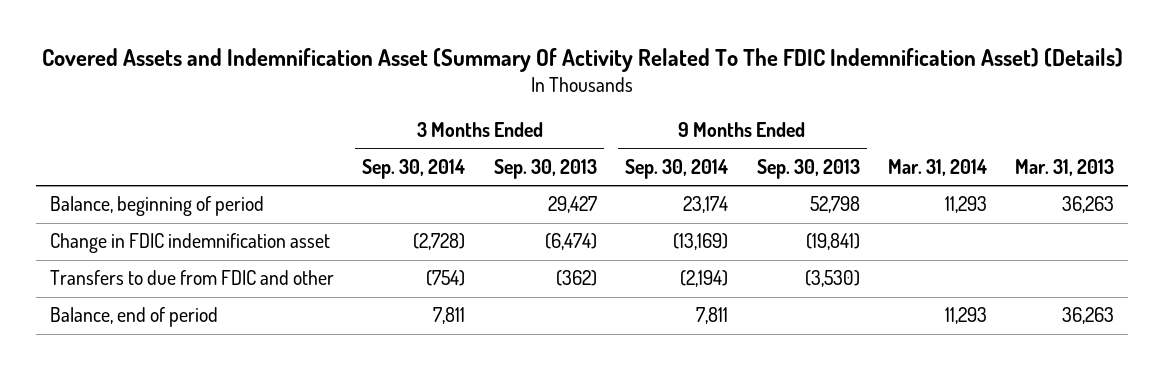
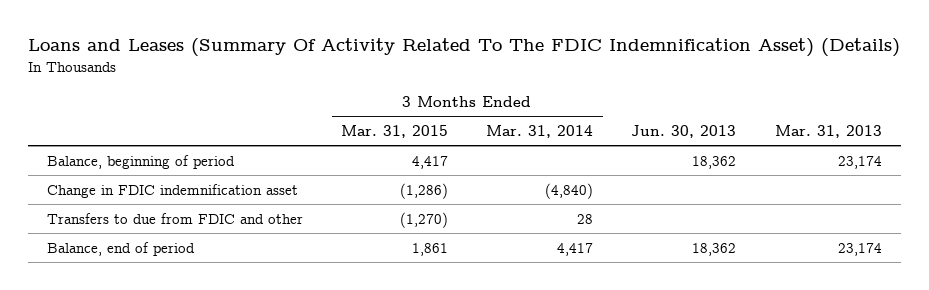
- Covered Assets and Indemnification Asset (Summary Of Activity Related To The FDIC Indemnification Asset) (Details)
+ Loans and Leases (Summary Of Activity Related To The FDIC Indemnification Asset) (Details)
- | 3 Months Ended Sep. 30, 2014 | 3 Months Ended Sep. 30, 2013 | 9 Months Ended Sep. 30, 2014 | 9 Months Ended Sep. 30, 2013 | Mar. 31, 2014 | Mar. 31, 2013
+ | 3 Months Ended Mar. 31, 2015 | 3 Months Ended Mar. 31, 2014 | Jun. 30, 2013 | Mar. 31, 2013
- Balance, beginning of period | | 29,427 | 23,174 | 52,798 | 11,293 | 36,263
+ Balance, beginning of period | 4,417 | | 18,362 | 23,174
- Balance, end of period | 7,811 | | 7,811 | | 11,293 | 36,263
+ Balance, end of period | 1,861 | 4,417 | 18,362 | 23,174

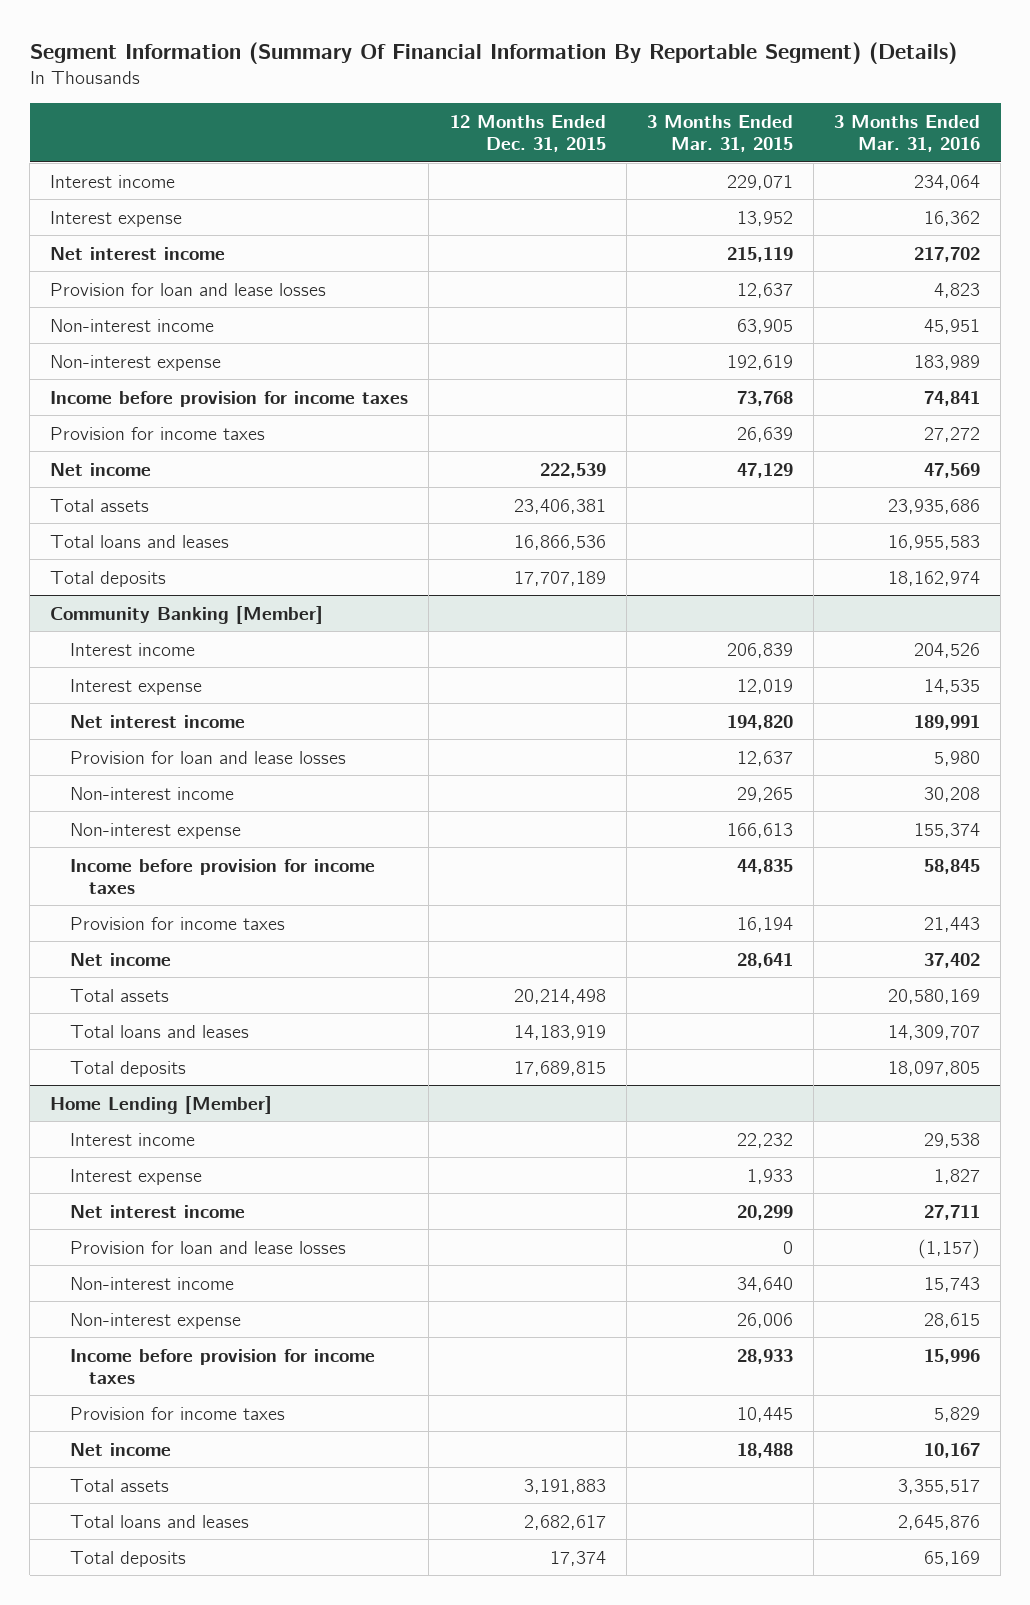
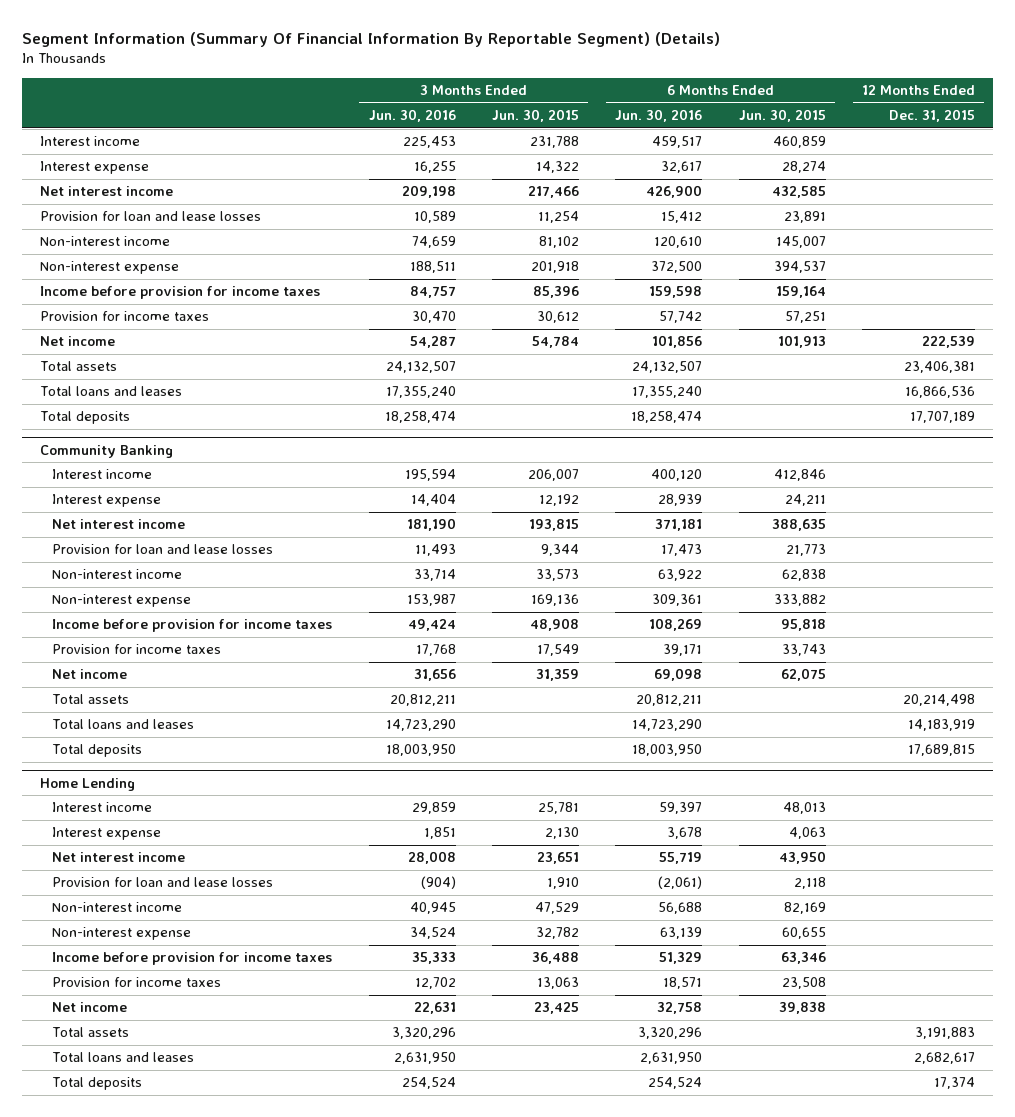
- | 12 Months Ended Dec. 31, 2015 | 3 Months Ended Mar. 31, 2015 | 3 Months Ended Mar. 31, 2016
+ | 3 Months Ended Jun. 30, 2016 | 3 Months Ended Jun. 30, 2015 | 6 Months Ended Jun. 30, 2016 | 6 Months Ended Jun. 30, 2015 | 12 Months Ended Dec. 31, 2015
- Community Banking [Member]
+ Community Banking
- Home Lending [Member]
+ Home Lending

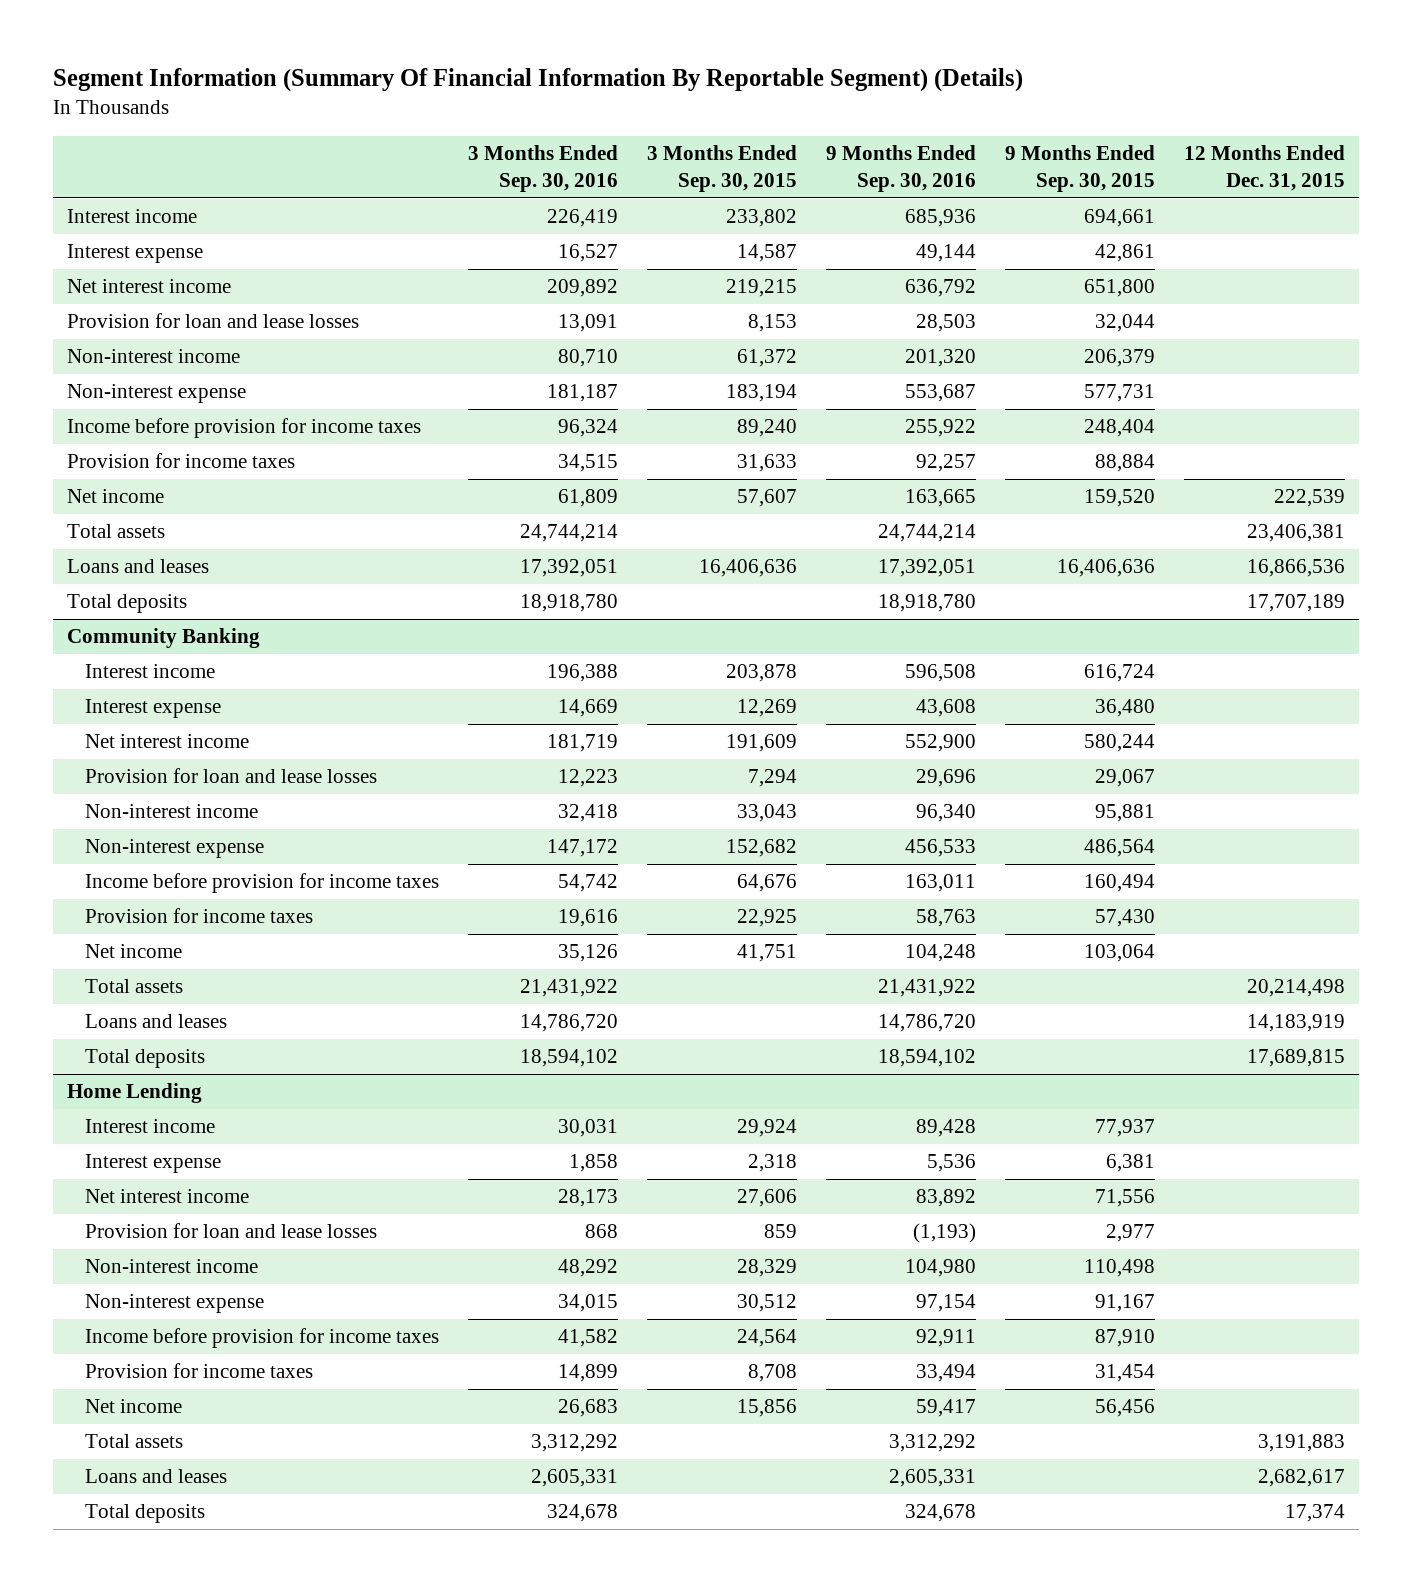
- | 3 Months Ended Jun. 30, 2016 | 3 Months Ended Jun. 30, 2015 | 6 Months Ended Jun. 30, 2016 | 6 Months Ended Jun. 30, 2015 | 12 Months Ended Dec. 31, 2015
+ | 3 Months Ended Sep. 30, 2016 | 3 Months Ended Sep. 30, 2015 | 9 Months Ended Sep. 30, 2016 | 9 Months Ended Sep. 30, 2015 | 12 Months Ended Dec. 31, 2015
- Total loans and leases | 17,355,240 | | 17,355,240 | | 16,866,536
+ Loans and leases | 17,392,051 | 16,406,636 | 17,392,051 | 16,406,636 | 16,866,536
@ Community Banking
- Total loans and leases | 14,723,290 | | 14,723,290 | | 14,183,919
+ Loans and leases | 14,786,720 | | 14,786,720 | | 14,183,919
@ Home Lending
- Total loans and leases | 2,631,950 | | 2,631,950 | | 2,682,617
+ Loans and leases | 2,605,331 | | 2,605,331 | | 2,682,617

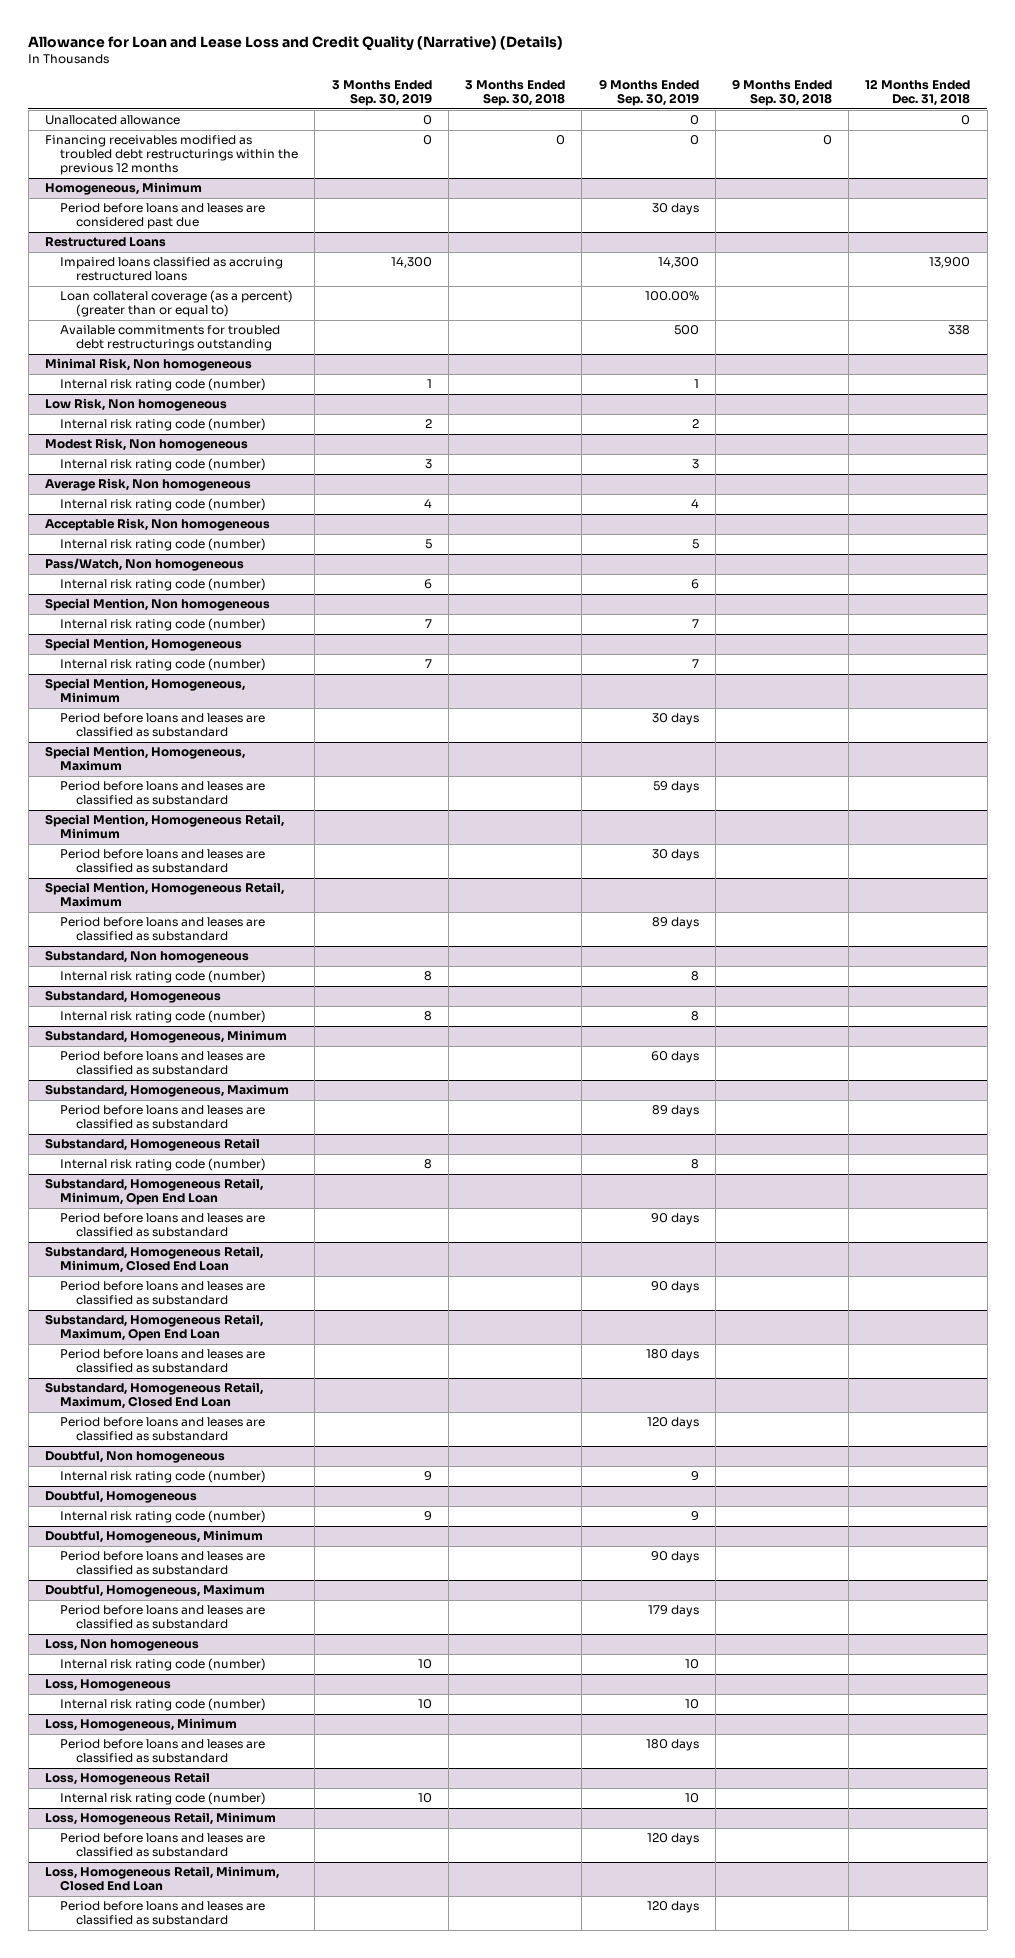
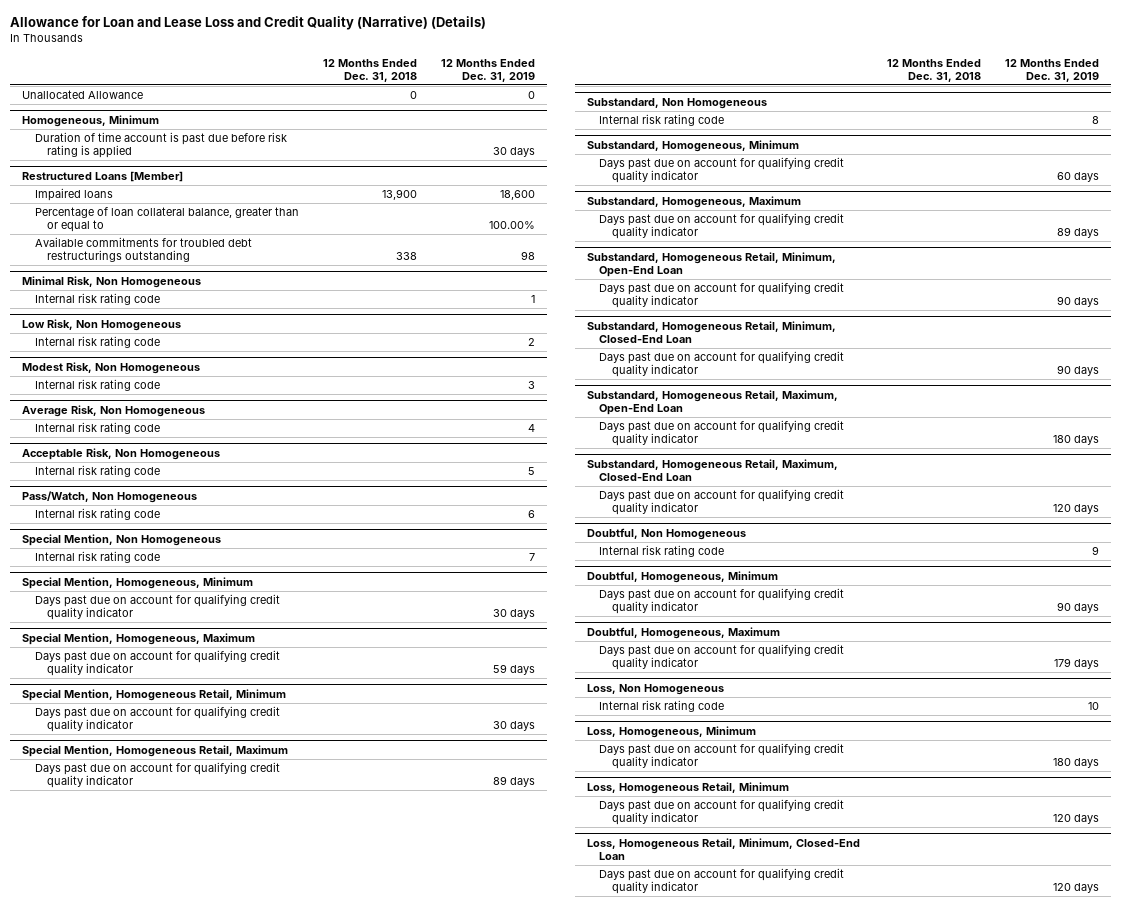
- | 3 Months Ended Sep. 30, 2019 | 3 Months Ended Sep. 30, 2018 | 9 Months Ended Sep. 30, 2019 | 9 Months Ended Sep. 30, 2018 | 12 Months Ended Dec. 31, 2018
+ | 12 Months Ended Dec. 31, 2018 | 12 Months Ended Dec. 31, 2019
- Unallocated allowance | 0 | | 0 | | 0
- Financing receivables modified as troubled debt restructurings within the previous 12 months | 0 | 0 | 0 | 0 |
+ Unallocated Allowance | 0 | 0
@ Homogeneous, Minimum
- Period before loans and leases are considered past due | | | 30 days | |
- Restructured Loans
- Impaired loans classified as accruing restructured loans | 14,300 | | 14,300 | | 13,900
- Loan collateral coverage (as a percent) (greater than or equal to) | | | 100.00% | |
@ Homogeneous, Minimum
+ Duration of time account is past due before risk rating is applied | | 30 days
+ Restructured Loans [Member]
+ Impaired loans | 13,900 | 18,600
+ Percentage of loan collateral balance, greater than or equal to | | 100.00%
- Minimal Risk, Non homogeneous
- Internal risk rating code (number) | 1 | | 1 | |
- Low Risk, Non homogeneous
- Internal risk rating code (number) | 2 | | 2 | |
- Modest Risk, Non homogeneous
- Internal risk rating code (number) | 3 | | 3 | |
- Average Risk, Non homogeneous
- Internal risk rating code (number) | 4 | | 4 | |
- Acceptable Risk, Non homogeneous
- Internal risk rating code (number) | 5 | | 5 | |
- Pass/Watch, Non homogeneous
- Internal risk rating code (number) | 6 | | 6 | |
- Special Mention, Non homogeneous
- Internal risk rating code (number) | 7 | | 7 | |
- Special Mention, Homogeneous
- Internal risk rating code (number) | 7 | | 7 | |
+ Minimal Risk, Non Homogeneous
+ Internal risk rating code | | 1
+ Low Risk, Non Homogeneous
+ Internal risk rating code | | 2
+ Modest Risk, Non Homogeneous
+ Internal risk rating code | | 3
+ Average Risk, Non Homogeneous
+ Internal risk rating code | | 4
+ Acceptable Risk, Non Homogeneous
+ Internal risk rating code | | 5
+ Pass/Watch, Non Homogeneous
+ Internal risk rating code | | 6
+ Special Mention, Non Homogeneous
+ Internal risk rating code | | 7
@ Special Mention, Homogeneous, Minimum
- Period before loans and leases are classified as substandard | | | 30 days | |
+ Days past due on account for qualifying credit quality indicator | | 30 days
@ Special Mention, Homogeneous, Maximum
- Period before loans and leases are classified as substandard | | | 59 days | |
+ Days past due on account for qualifying credit quality indicator | | 59 days
@ Special Mention, Homogeneous Retail, Minimum
- Period before loans and leases are classified as substandard | | | 30 days | |
+ Days past due on account for qualifying credit quality indicator | | 30 days
@ Special Mention, Homogeneous Retail, Maximum
- Period before loans and leases are classified as substandard | | | 89 days | |
- Substandard, Non homogeneous
- Internal risk rating code (number) | 8 | | 8 | |
- Substandard, Homogeneous
- Internal risk rating code (number) | 8 | | 8 | |
@ Special Mention, Homogeneous Retail, Maximum
+ Days past due on account for qualifying credit quality indicator | | 89 days
+ Substandard, Non Homogeneous
+ Internal risk rating code | | 8
@ Substandard, Homogeneous, Minimum
- Period before loans and leases are classified as substandard | | | 60 days | |
+ Days past due on account for qualifying credit quality indicator | | 60 days
@ Substandard, Homogeneous, Maximum
- Period before loans and leases are classified as substandard | | | 89 days | |
- Substandard, Homogeneous Retail
- Internal risk rating code (number) | 8 | | 8 | |
- Substandard, Homogeneous Retail, Minimum, Open End Loan
- Period before loans and leases are classified as substandard | | | 90 days | |
- Substandard, Homogeneous Retail, Minimum, Closed End Loan
- Period before loans and leases are classified as substandard | | | 90 days | |
- Substandard, Homogeneous Retail, Maximum, Open End Loan
- Period before loans and leases are classified as substandard | | | 180 days | |
- Substandard, Homogeneous Retail, Maximum, Closed End Loan
- Period before loans and leases are classified as substandard | | | 120 days | |
- Doubtful, Non homogeneous
- Internal risk rating code (number) | 9 | | 9 | |
- Doubtful, Homogeneous
- Internal risk rating code (number) | 9 | | 9 | |
@ Substandard, Homogeneous, Maximum
+ Days past due on account for qualifying credit quality indicator | | 89 days
+ Substandard, Homogeneous Retail, Minimum, Open-End Loan
+ Days past due on account for qualifying credit quality indicator | | 90 days
+ Substandard, Homogeneous Retail, Minimum, Closed-End Loan
+ Days past due on account for qualifying credit quality indicator | | 90 days
+ Substandard, Homogeneous Retail, Maximum, Open-End Loan
+ Days past due on account for qualifying credit quality indicator | | 180 days
+ Substandard, Homogeneous Retail, Maximum, Closed-End Loan
+ Days past due on account for qualifying credit quality indicator | | 120 days
+ Doubtful, Non Homogeneous
+ Internal risk rating code | | 9
@ Doubtful, Homogeneous, Minimum
- Period before loans and leases are classified as substandard | | | 90 days | |
+ Days past due on account for qualifying credit quality indicator | | 90 days
@ Doubtful, Homogeneous, Maximum
- Period before loans and leases are classified as substandard | | | 179 days | |
- Loss, Non homogeneous
- Internal risk rating code (number) | 10 | | 10 | |
- Loss, Homogeneous
- Internal risk rating code (number) | 10 | | 10 | |
@ Doubtful, Homogeneous, Maximum
+ Days past due on account for qualifying credit quality indicator | | 179 days
+ Loss, Non Homogeneous
+ Internal risk rating code | | 10
@ Loss, Homogeneous, Minimum
- Period before loans and leases are classified as substandard | | | 180 days | |
- Loss, Homogeneous Retail
- Internal risk rating code (number) | 10 | | 10 | |
@ Loss, Homogeneous, Minimum
+ Days past due on account for qualifying credit quality indicator | | 180 days
@ Loss, Homogeneous Retail, Minimum
- Period before loans and leases are classified as substandard | | | 120 days | |
- Loss, Homogeneous Retail, Minimum, Closed End Loan
- Period before loans and leases are classified as substandard | | | 120 days | |
@ Loss, Homogeneous Retail, Minimum
+ Days past due on account for qualifying credit quality indicator | | 120 days
+ Loss, Homogeneous Retail, Minimum, Closed-End Loan
+ Days past due on account for qualifying credit quality indicator | | 120 days

